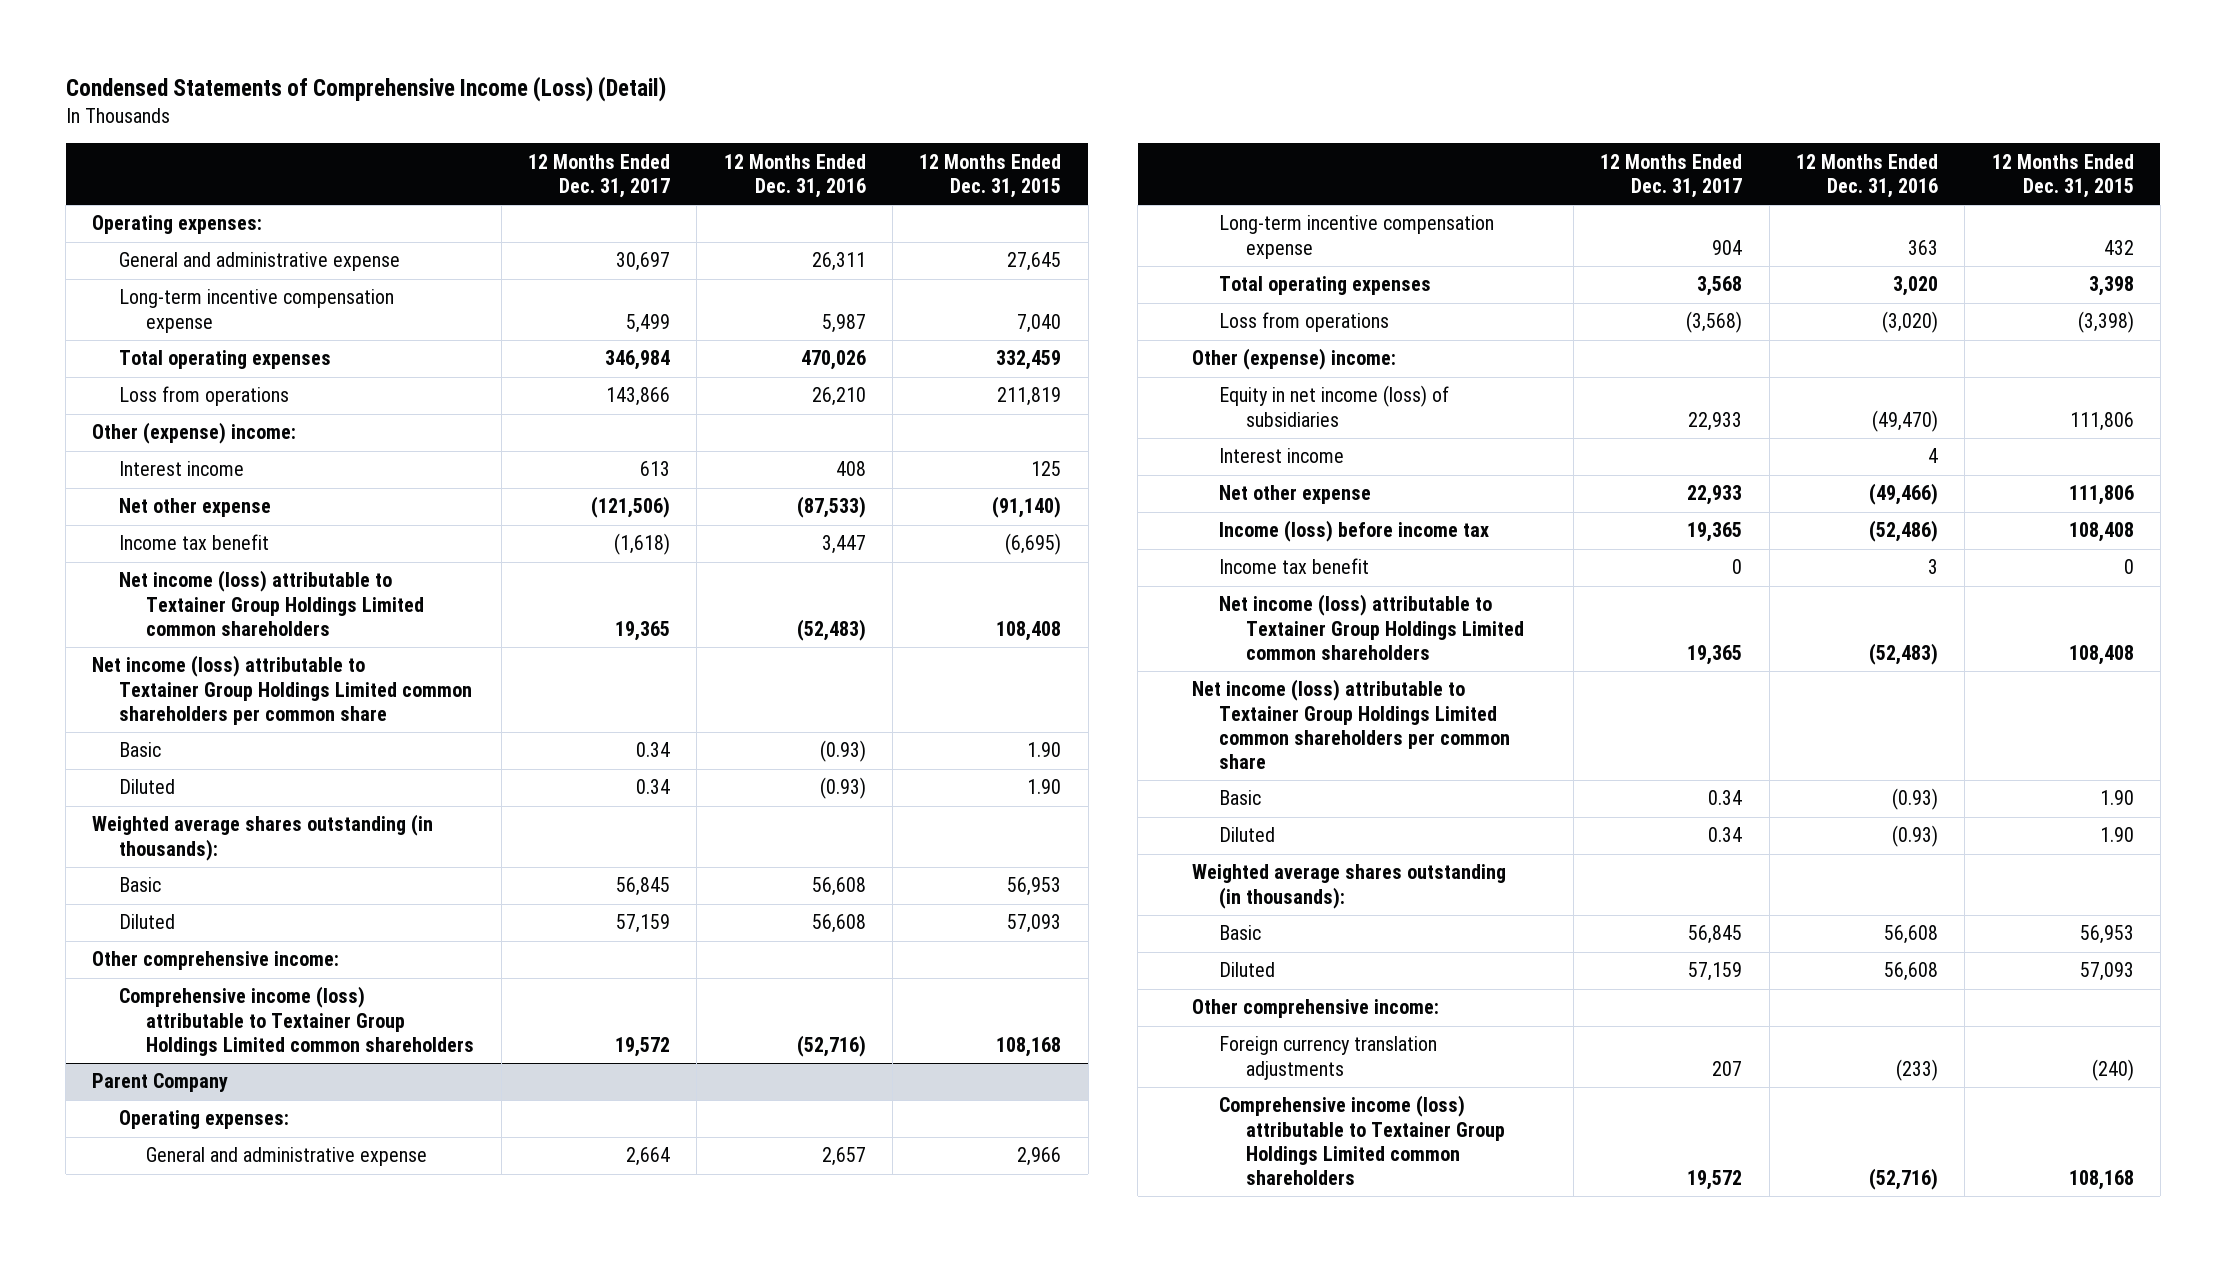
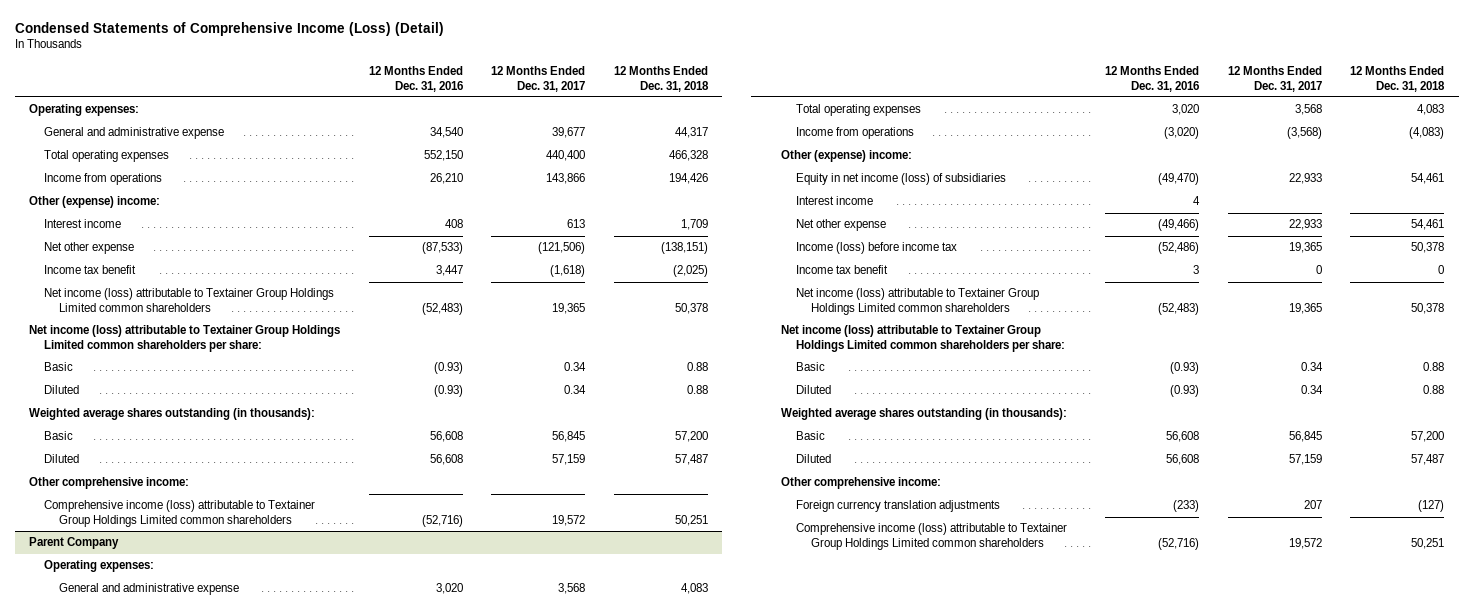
- | 12 Months Ended Dec. 31, 2017 | 12 Months Ended Dec. 31, 2016 | 12 Months Ended Dec. 31, 2015
+ | 12 Months Ended Dec. 31, 2016 | 12 Months Ended Dec. 31, 2017 | 12 Months Ended Dec. 31, 2018
- General and administrative expense | 30,697 | 26,311 | 27,645
- Long-term incentive compensation expense | 5,499 | 5,987 | 7,040
- Total operating expenses | 346,984 | 470,026 | 332,459
- Loss from operations | 143,866 | 26,210 | 211,819
+ General and administrative expense | 34,540 | 39,677 | 44,317
+ Total operating expenses | 552,150 | 440,400 | 466,328
+ Income from operations | 26,210 | 143,866 | 194,426
- Net income (loss) attributable to Textainer Group Holdings Limited common shareholders per common share
+ Net income (loss) attributable to Textainer Group Holdings Limited common shareholders per share:
@ Parent Company
- General and administrative expense | 2,664 | 2,657 | 2,966
- Long-term incentive compensation expense | 904 | 363 | 432
+ General and administrative expense | 3,020 | 3,568 | 4,083
- Loss from operations | (3,568) | (3,020) | (3,398)
+ Income from operations | (3,020) | (3,568) | (4,083)
- Net income (loss) attributable to Textainer Group Holdings Limited common shareholders per common share
+ Net income (loss) attributable to Textainer Group Holdings Limited common shareholders per share:

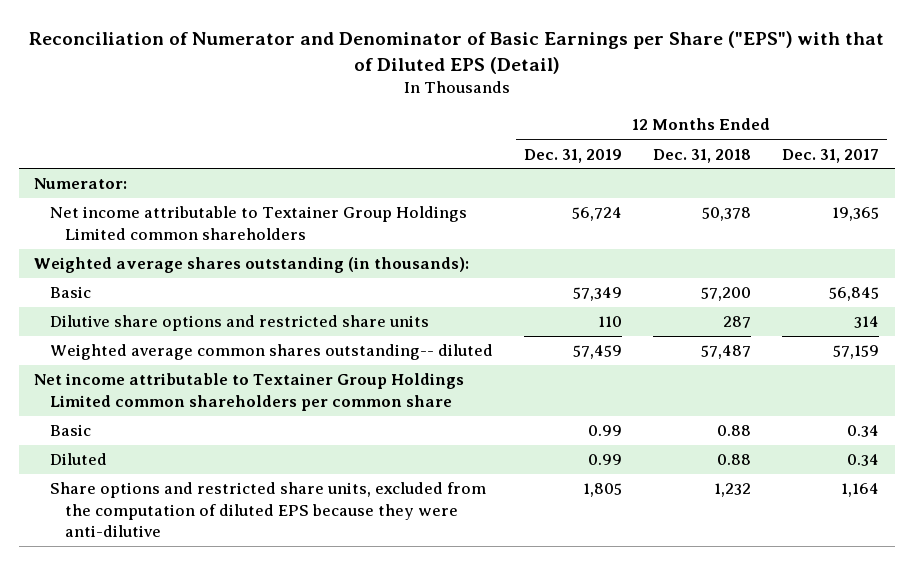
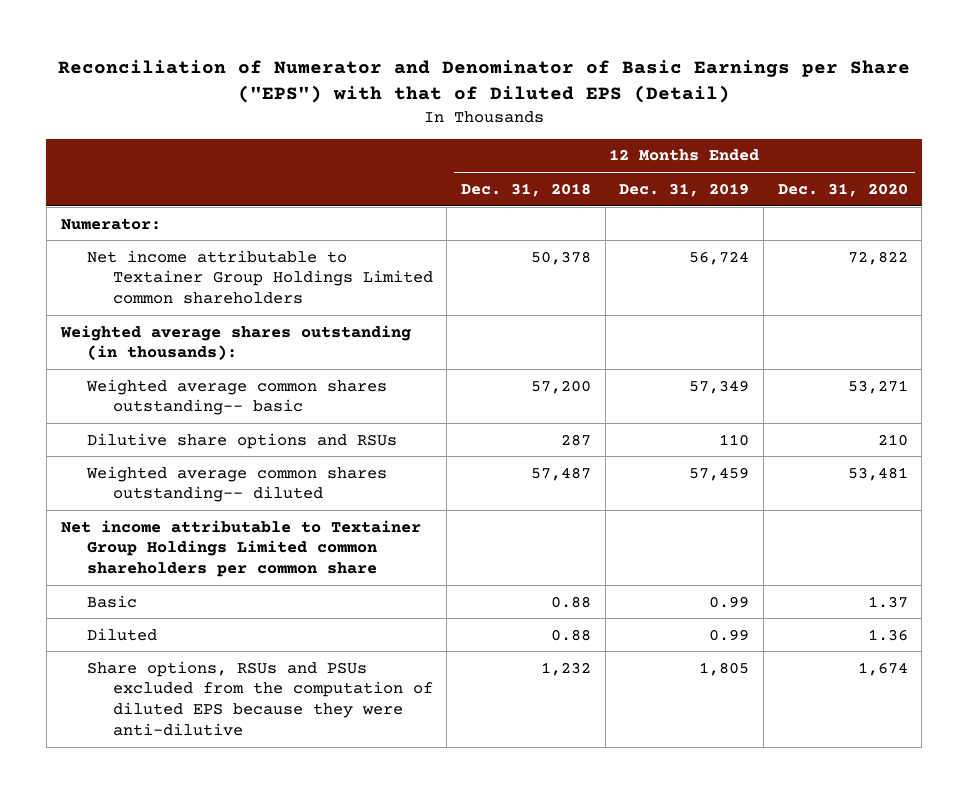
- | 12 Months Ended Dec. 31, 2019 | 12 Months Ended Dec. 31, 2018 | 12 Months Ended Dec. 31, 2017
+ | 12 Months Ended Dec. 31, 2018 | 12 Months Ended Dec. 31, 2019 | 12 Months Ended Dec. 31, 2020
- Basic | 57,349 | 57,200 | 56,845
- Dilutive share options and restricted share units | 110 | 287 | 314
+ Weighted average common shares outstanding-- basic | 57,200 | 57,349 | 53,271
+ Dilutive share options and RSUs | 287 | 110 | 210
- Share options and restricted share units, excluded from the computation of diluted EPS because they were anti-dilutive | 1,805 | 1,232 | 1,164
+ Share options, RSUs and PSUs excluded from the computation of diluted EPS because they were anti-dilutive | 1,232 | 1,805 | 1,674

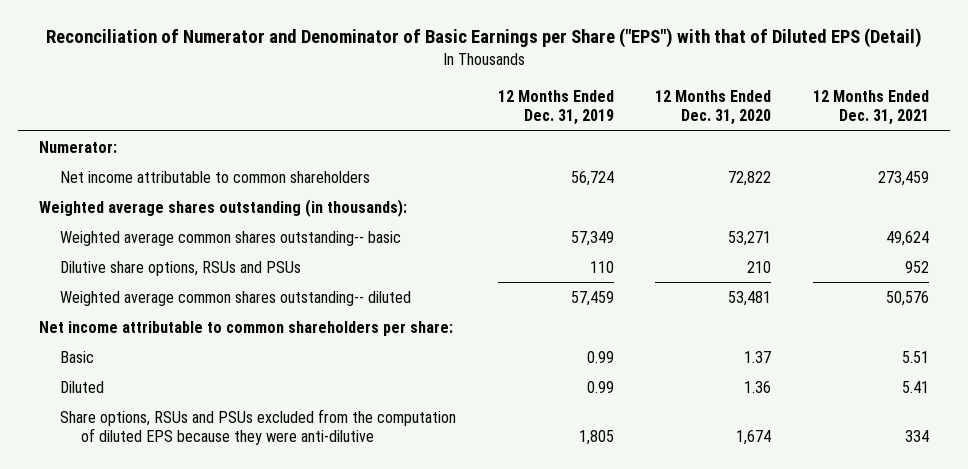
- | 12 Months Ended Dec. 31, 2018 | 12 Months Ended Dec. 31, 2019 | 12 Months Ended Dec. 31, 2020
+ | 12 Months Ended Dec. 31, 2019 | 12 Months Ended Dec. 31, 2020 | 12 Months Ended Dec. 31, 2021
- Net income attributable to Textainer Group Holdings Limited common shareholders | 50,378 | 56,724 | 72,822
+ Net income attributable to common shareholders | 56,724 | 72,822 | 273,459
- Dilutive share options and RSUs | 287 | 110 | 210
+ Dilutive share options, RSUs and PSUs | 110 | 210 | 952
- Net income attributable to Textainer Group Holdings Limited common shareholders per common share
+ Net income attributable to common shareholders per share:

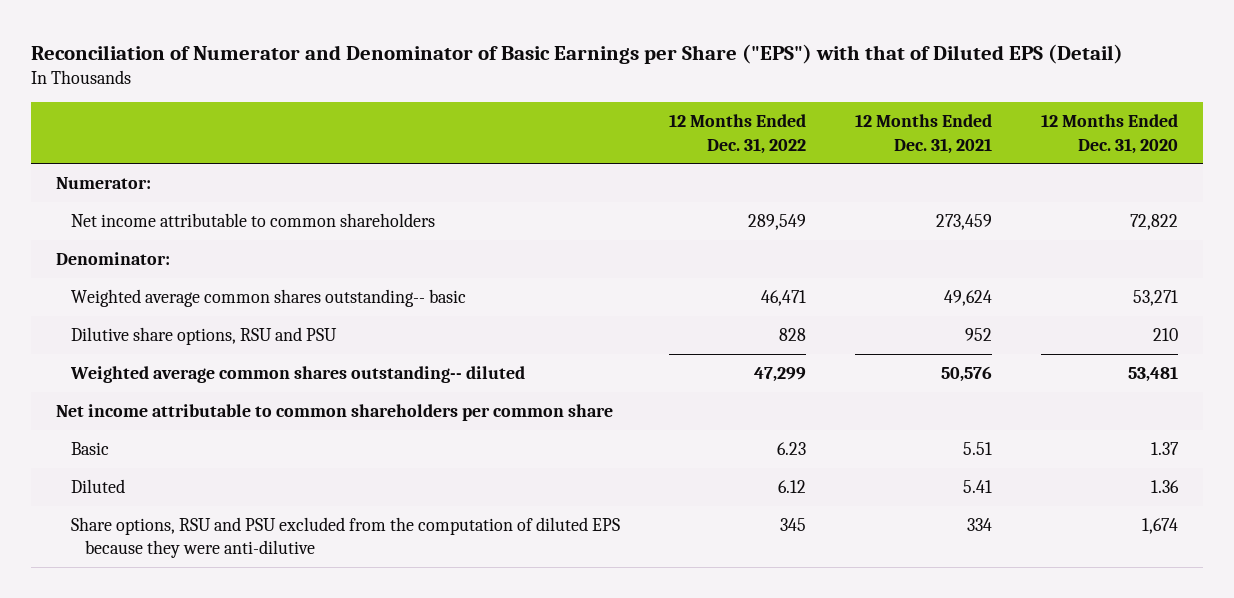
- | 12 Months Ended Dec. 31, 2019 | 12 Months Ended Dec. 31, 2020 | 12 Months Ended Dec. 31, 2021
+ | 12 Months Ended Dec. 31, 2022 | 12 Months Ended Dec. 31, 2021 | 12 Months Ended Dec. 31, 2020
- Weighted average shares outstanding (in thousands):
+ Denominator:
- Dilutive share options, RSUs and PSUs | 110 | 210 | 952
+ Dilutive share options, RSU and PSU | 828 | 952 | 210
- Net income attributable to common shareholders per share:
+ Net income attributable to common shareholders per common share
- Share options, RSUs and PSUs excluded from the computation of diluted EPS because they were anti-dilutive | 1,805 | 1,674 | 334
+ Share options, RSU and PSU excluded from the computation of diluted EPS because they were anti-dilutive | 345 | 334 | 1,674

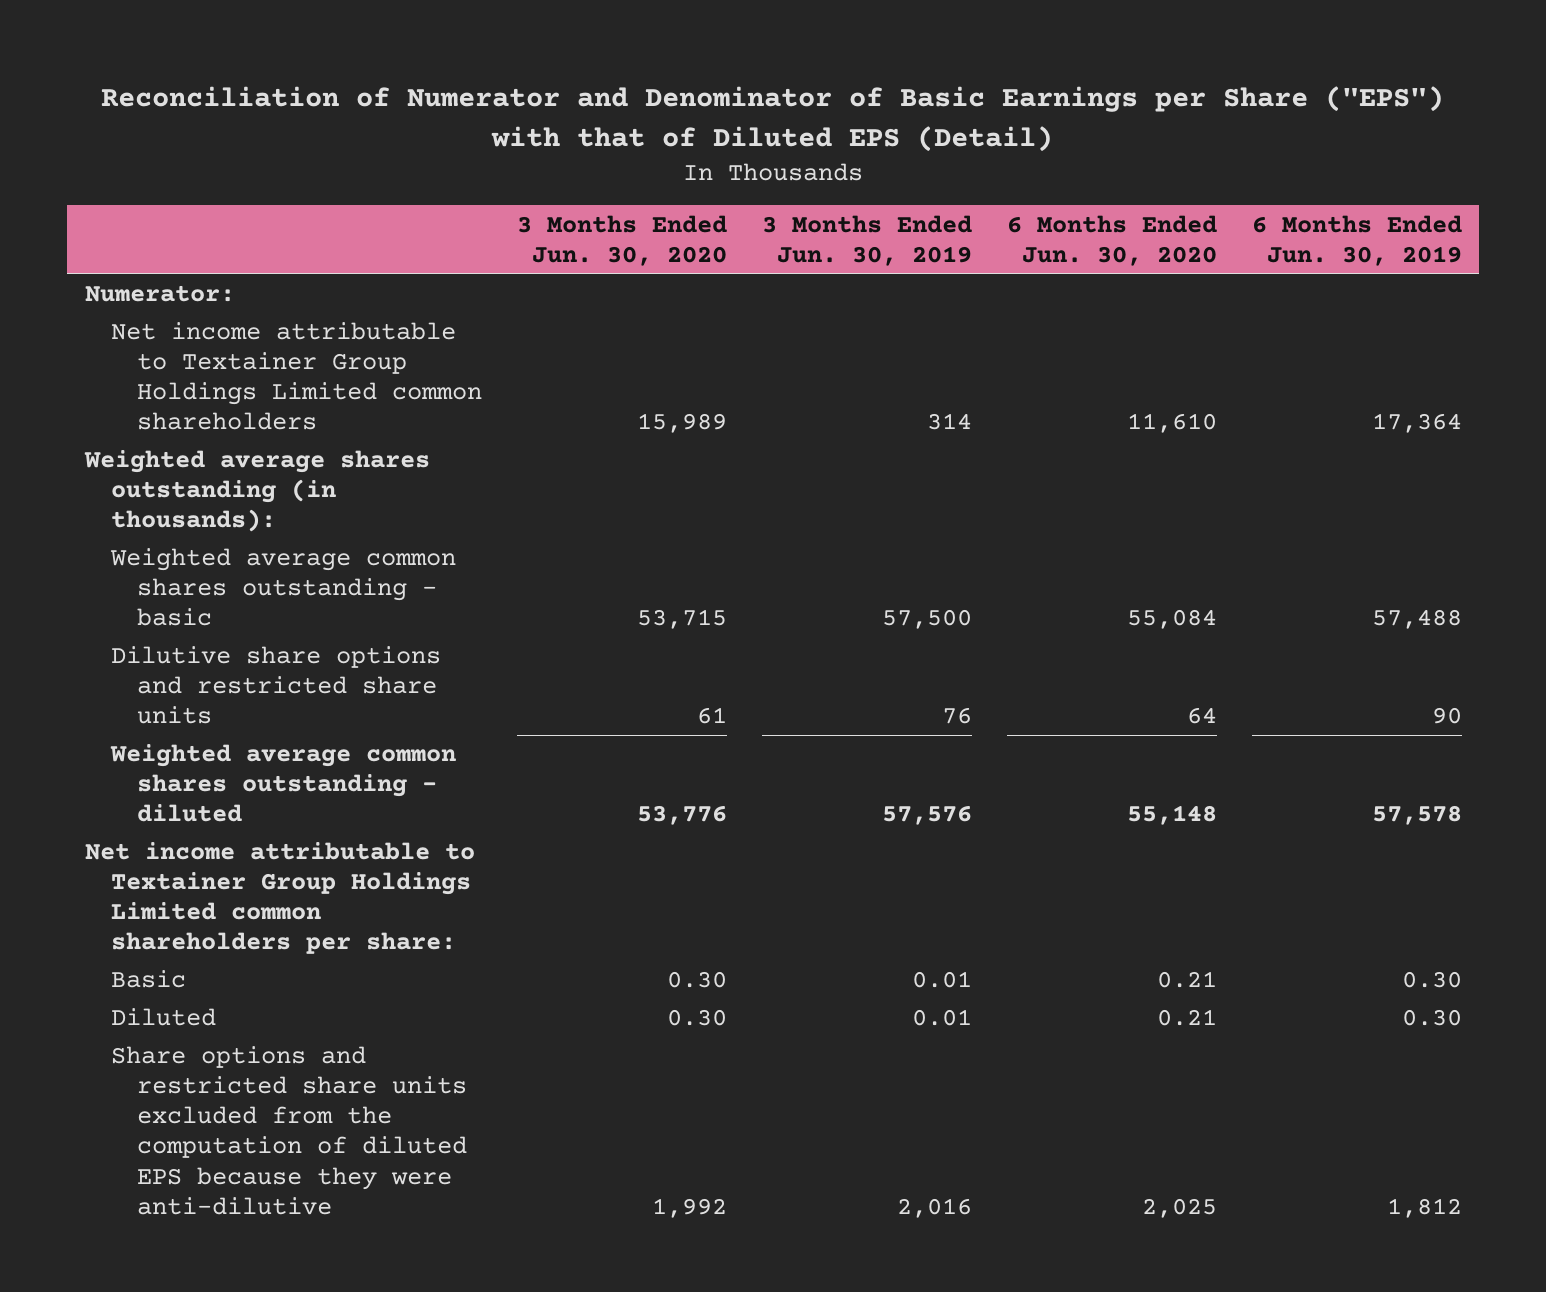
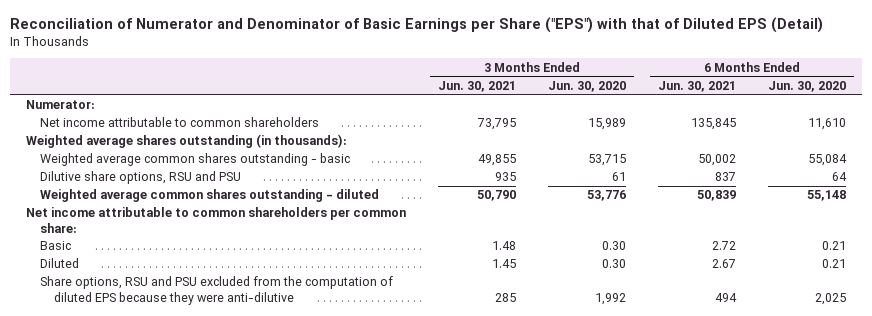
- | 3 Months Ended Jun. 30, 2020 | 3 Months Ended Jun. 30, 2019 | 6 Months Ended Jun. 30, 2020 | 6 Months Ended Jun. 30, 2019
+ | 3 Months Ended Jun. 30, 2021 | 3 Months Ended Jun. 30, 2020 | 6 Months Ended Jun. 30, 2021 | 6 Months Ended Jun. 30, 2020
- Net income attributable to Textainer Group Holdings Limited common shareholders | 15,989 | 314 | 11,610 | 17,364
+ Net income attributable to common shareholders | 73,795 | 15,989 | 135,845 | 11,610
- Dilutive share options and restricted share units | 61 | 76 | 64 | 90
+ Dilutive share options, RSU and PSU | 935 | 61 | 837 | 64
- Net income attributable to Textainer Group Holdings Limited common shareholders per share:
+ Net income attributable to common shareholders per common share:
- Share options and restricted share units excluded from the computation of diluted EPS because they were anti-dilutive | 1,992 | 2,016 | 2,025 | 1,812
+ Share options, RSU and PSU excluded from the computation of diluted EPS because they were anti-dilutive | 285 | 1,992 | 494 | 2,025

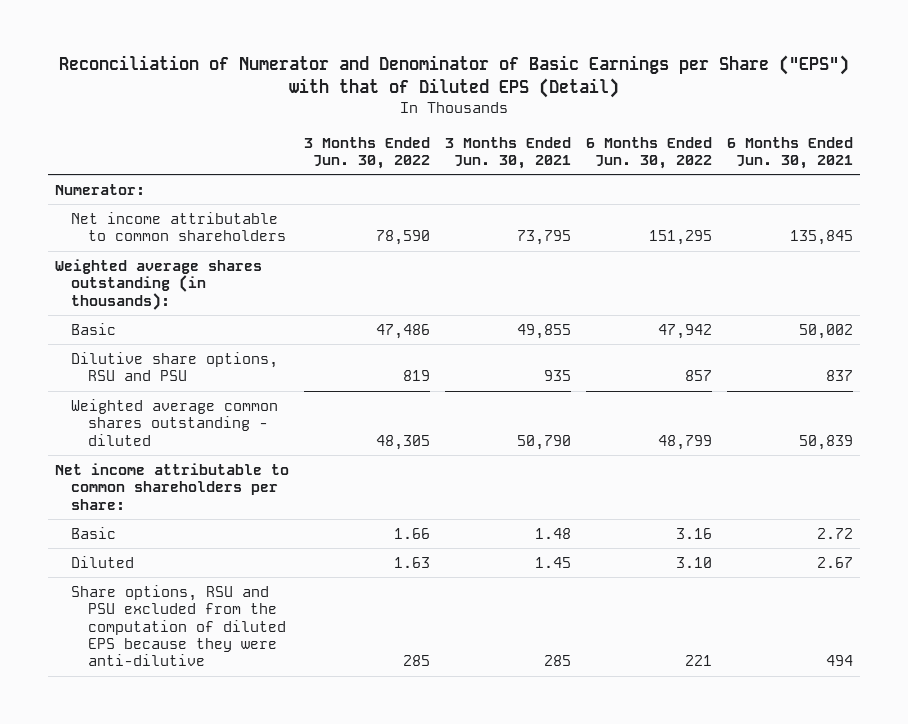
- | 3 Months Ended Jun. 30, 2021 | 3 Months Ended Jun. 30, 2020 | 6 Months Ended Jun. 30, 2021 | 6 Months Ended Jun. 30, 2020
+ | 3 Months Ended Jun. 30, 2022 | 3 Months Ended Jun. 30, 2021 | 6 Months Ended Jun. 30, 2022 | 6 Months Ended Jun. 30, 2021
- Weighted average common shares outstanding - basic | 49,855 | 53,715 | 50,002 | 55,084
+ Basic | 47,486 | 49,855 | 47,942 | 50,002
- Net income attributable to common shareholders per common share:
+ Net income attributable to common shareholders per share:

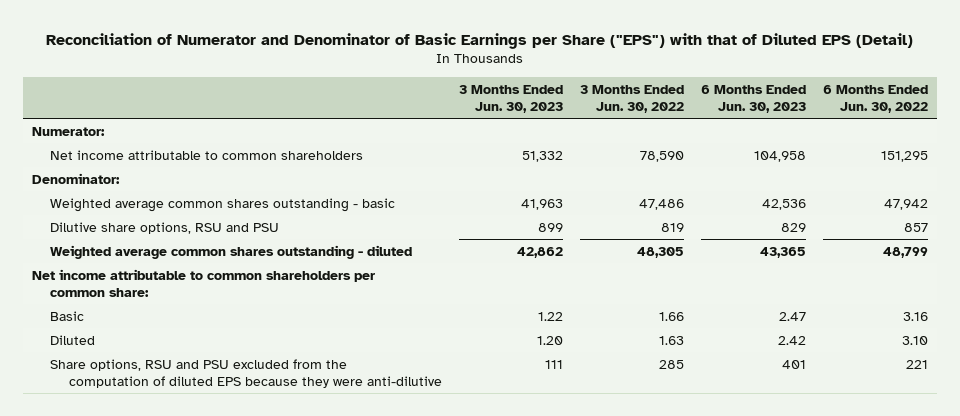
- | 3 Months Ended Jun. 30, 2022 | 3 Months Ended Jun. 30, 2021 | 6 Months Ended Jun. 30, 2022 | 6 Months Ended Jun. 30, 2021
+ | 3 Months Ended Jun. 30, 2023 | 3 Months Ended Jun. 30, 2022 | 6 Months Ended Jun. 30, 2023 | 6 Months Ended Jun. 30, 2022
- Weighted average shares outstanding (in thousands):
- Basic | 47,486 | 49,855 | 47,942 | 50,002
+ Denominator:
+ Weighted average common shares outstanding - basic | 41,963 | 47,486 | 42,536 | 47,942
- Net income attributable to common shareholders per share:
+ Net income attributable to common shareholders per common share:

